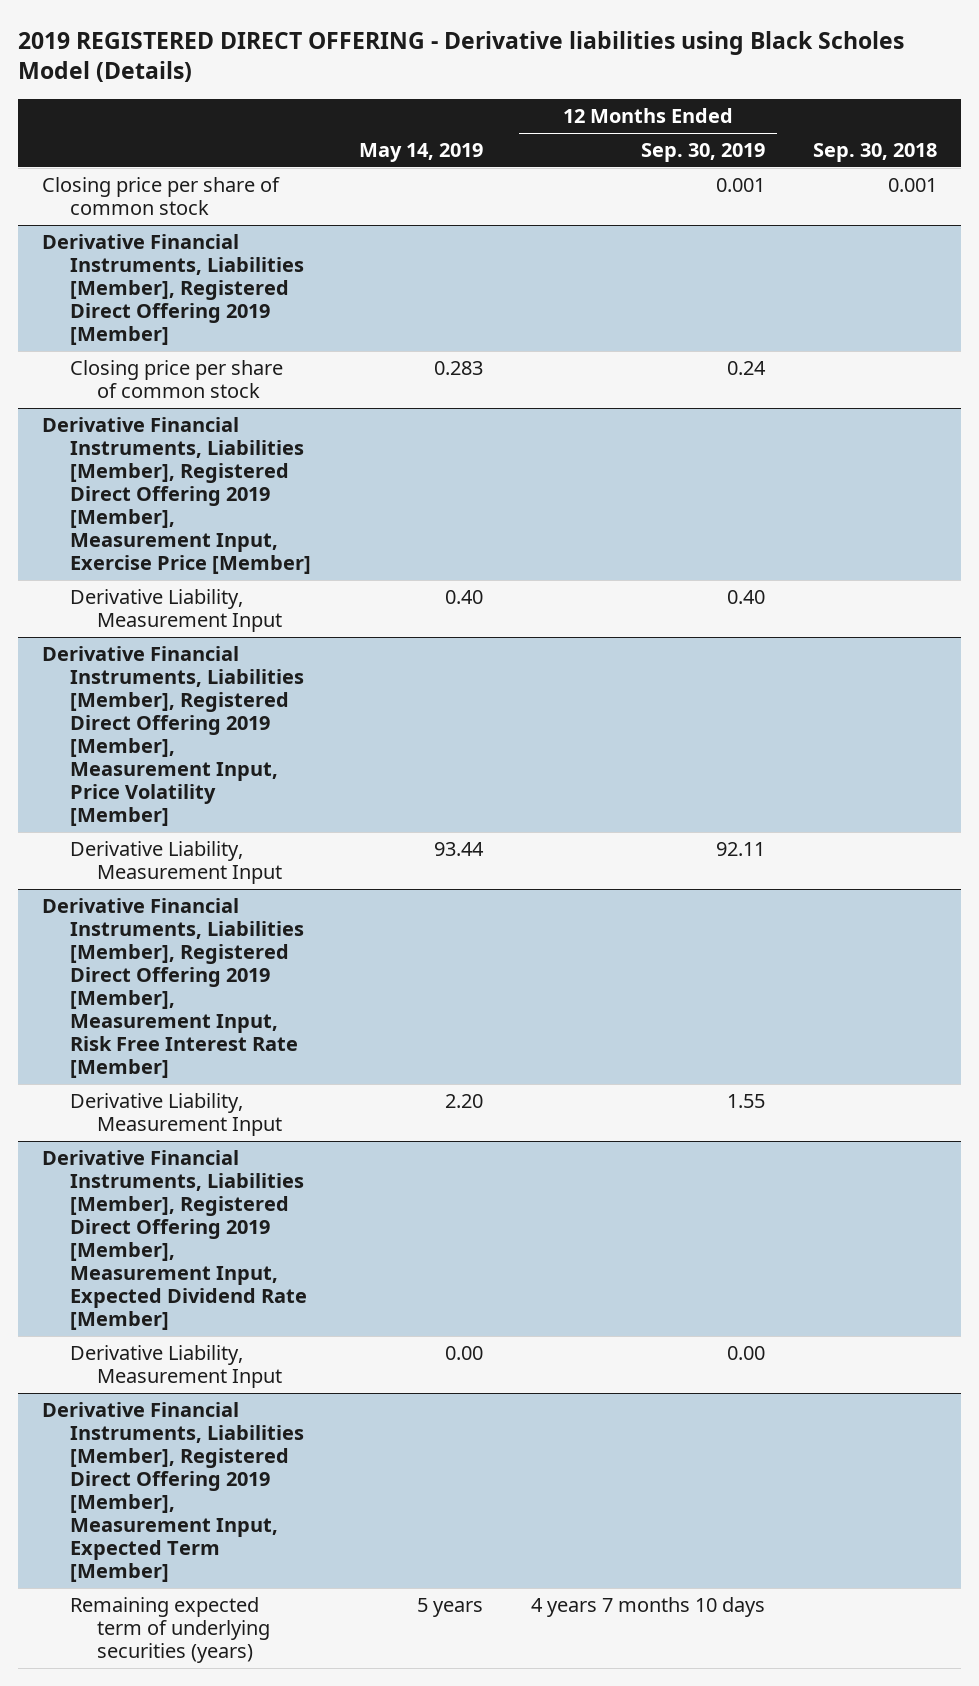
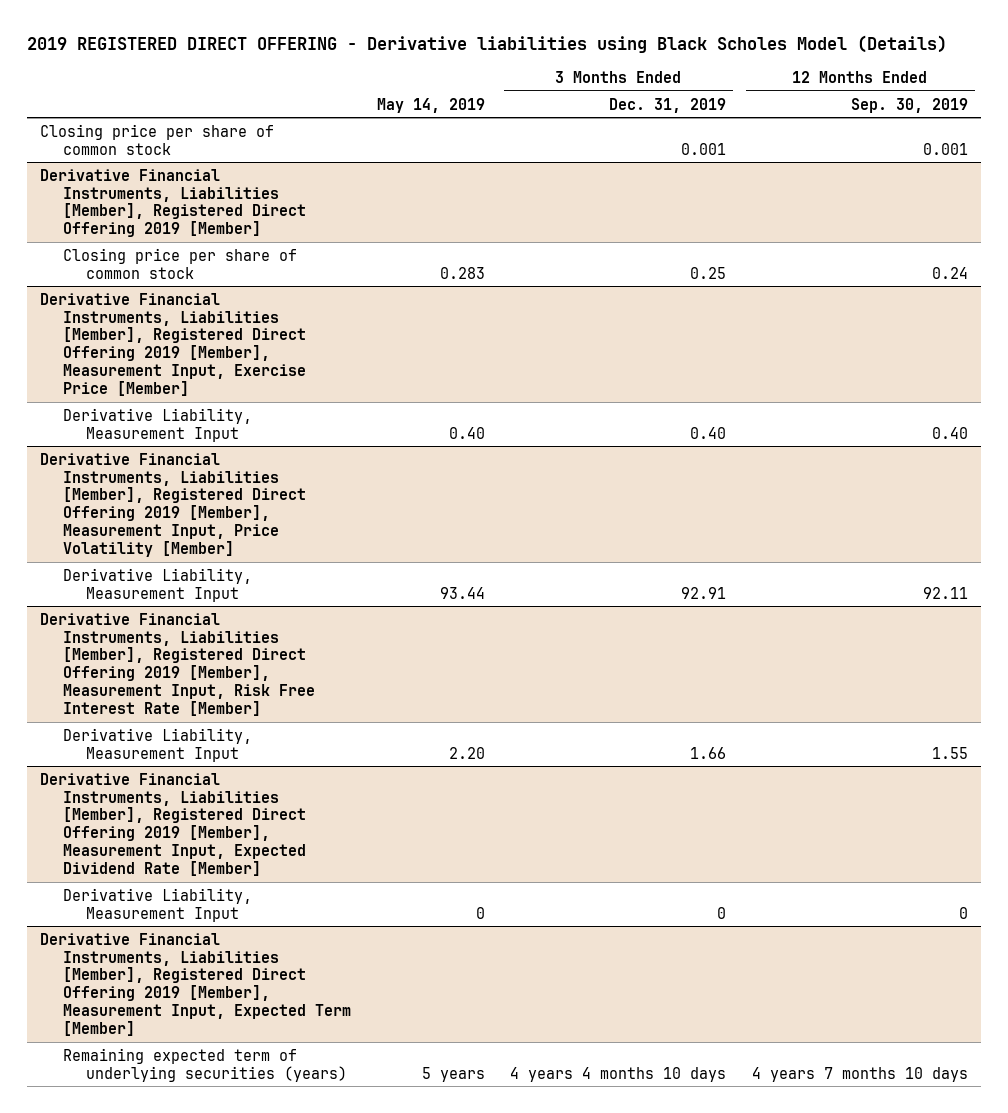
- | May 14, 2019 | 12 Months Ended Sep. 30, 2019 | Sep. 30, 2018
+ | May 14, 2019 | 3 Months Ended Dec. 31, 2019 | 12 Months Ended Sep. 30, 2019
@ Derivative Financial Instruments, Liabilities [Member], Registered Direct Offering 2019 [Member], Measurement Input, Expected Dividend Rate [Member]
- Derivative Liability, Measurement Input | 0.00 | 0.00 |
+ Derivative Liability, Measurement Input | 0 | 0 | 0

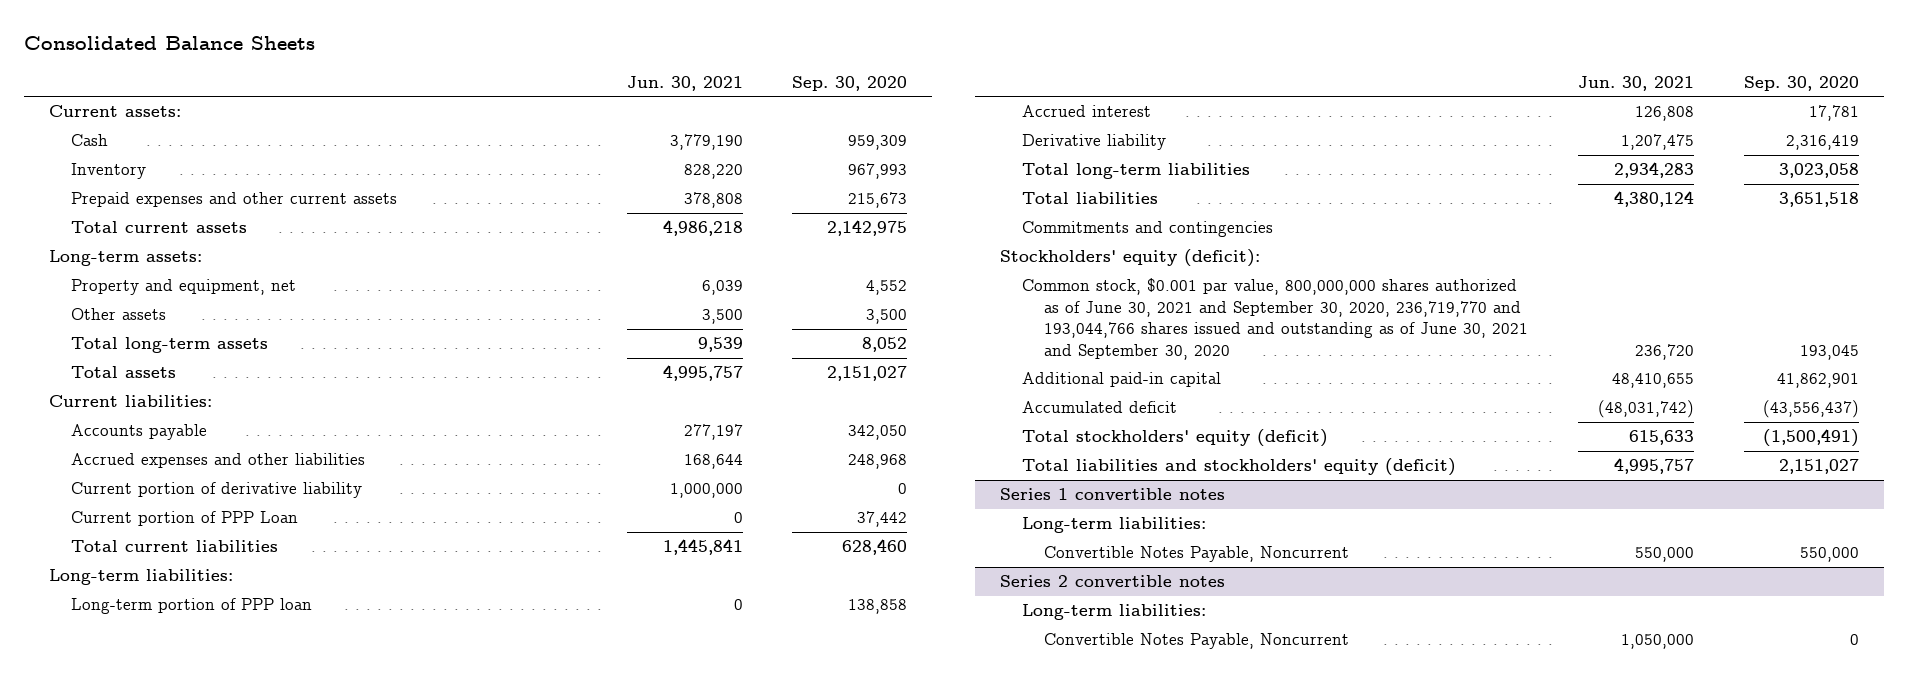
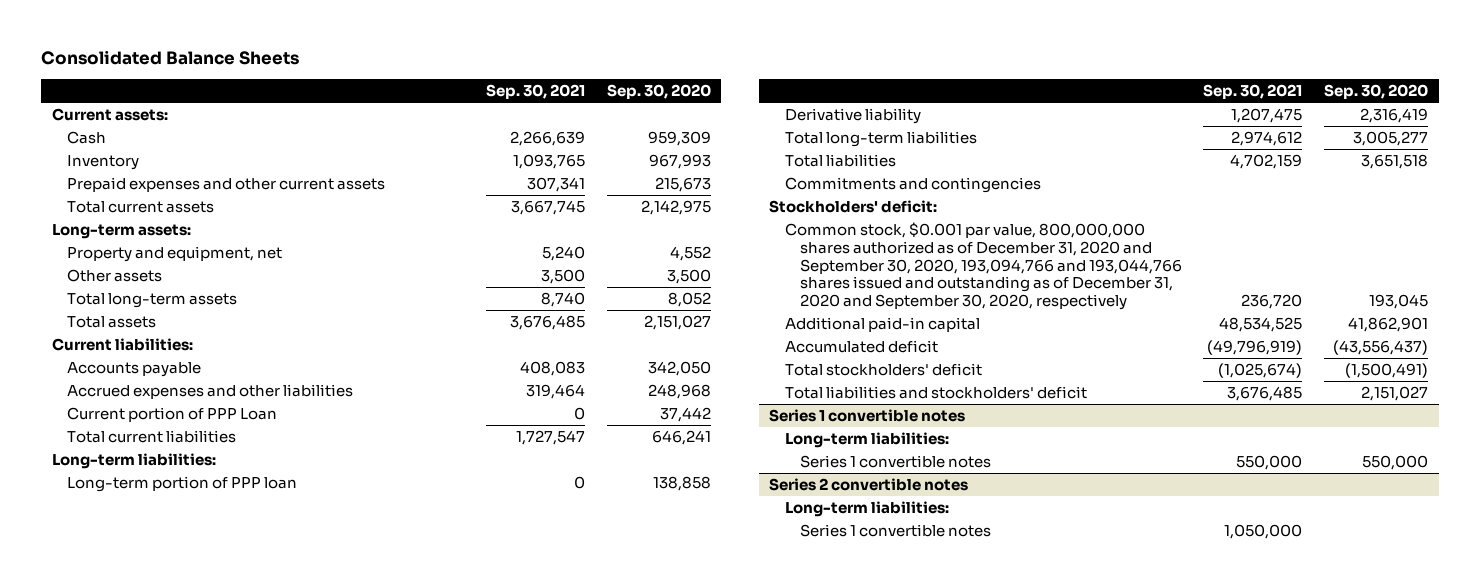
- | Jun. 30, 2021 | Sep. 30, 2020
+ | Sep. 30, 2021 | Sep. 30, 2020
- Current portion of derivative liability | 1,000,000 | 0
- Total current liabilities | 1,445,841 | 628,460
+ Total current liabilities | 1,727,547 | 646,241
- Accrued interest | 126,808 | 17,781
- Total long-term liabilities | 2,934,283 | 3,023,058
+ Total long-term liabilities | 2,974,612 | 3,005,277
- Stockholders' equity (deficit):
- Common stock, $0.001 par value, 800,000,000 shares authorized as of June 30, 2021 and September 30, 2020, 236,719,770 and 193,044,766 shares issued and outstanding as of June 30, 2021 and September 30, 2020 | 236,720 | 193,045
+ Stockholders' deficit:
+ Common stock, $0.001 par value, 800,000,000 shares authorized as of December 31, 2020 and September 30, 2020, 193,094,766 and 193,044,766 shares issued and outstanding as of December 31, 2020 and September 30, 2020, respectively | 236,720 | 193,045
- Total stockholders' equity (deficit) | 615,633 | (1,500,491)
- Total liabilities and stockholders' equity (deficit) | 4,995,757 | 2,151,027
+ Total stockholders' deficit | (1,025,674) | (1,500,491)
+ Total liabilities and stockholders' deficit | 3,676,485 | 2,151,027
@ Series 1 convertible notes
- Convertible Notes Payable, Noncurrent | 550,000 | 550,000
+ Series 1 convertible notes | 550,000 | 550,000
@ Series 2 convertible notes
- Convertible Notes Payable, Noncurrent | 1,050,000 | 0
+ Series 1 convertible notes | 1,050,000 |

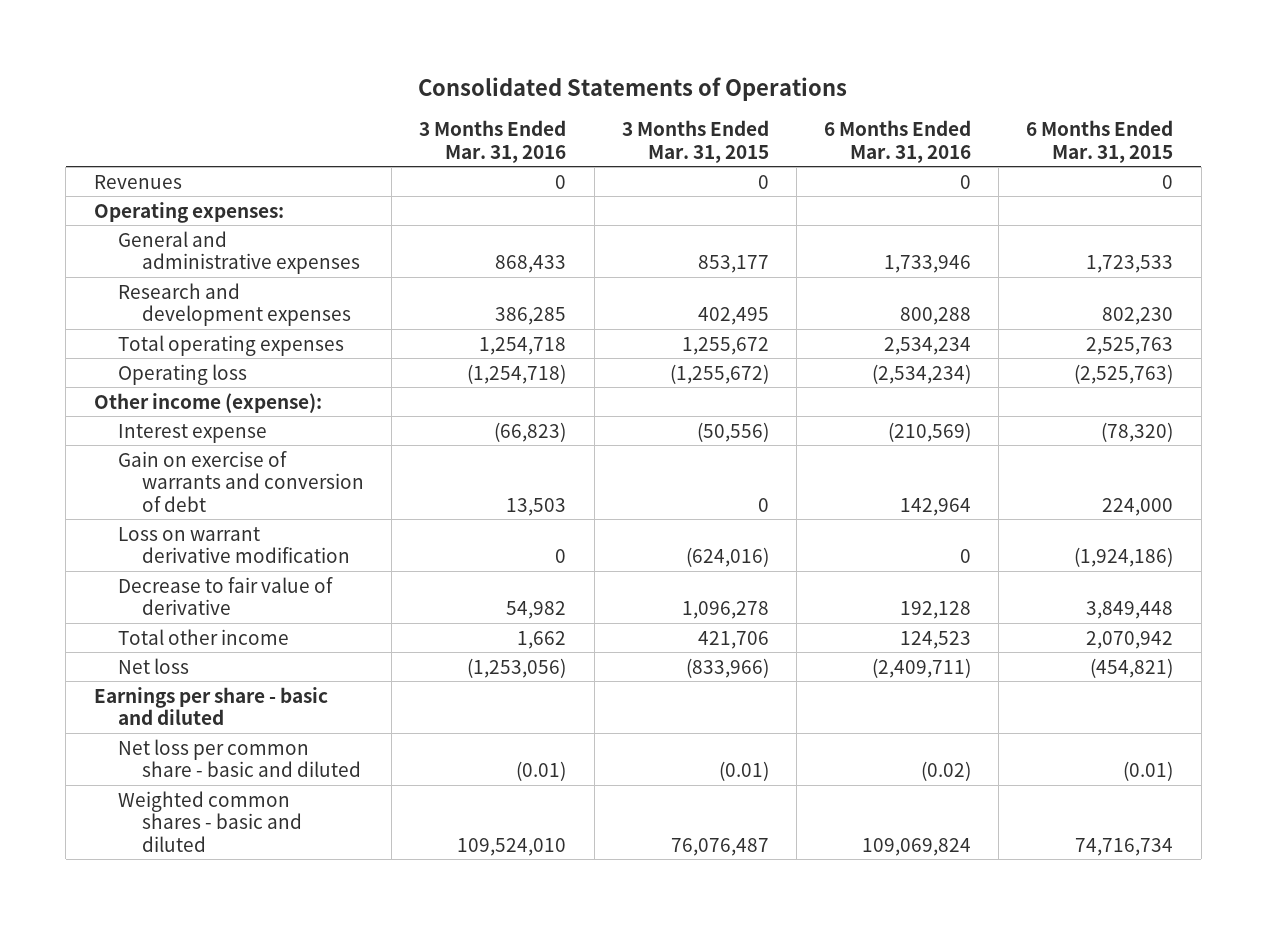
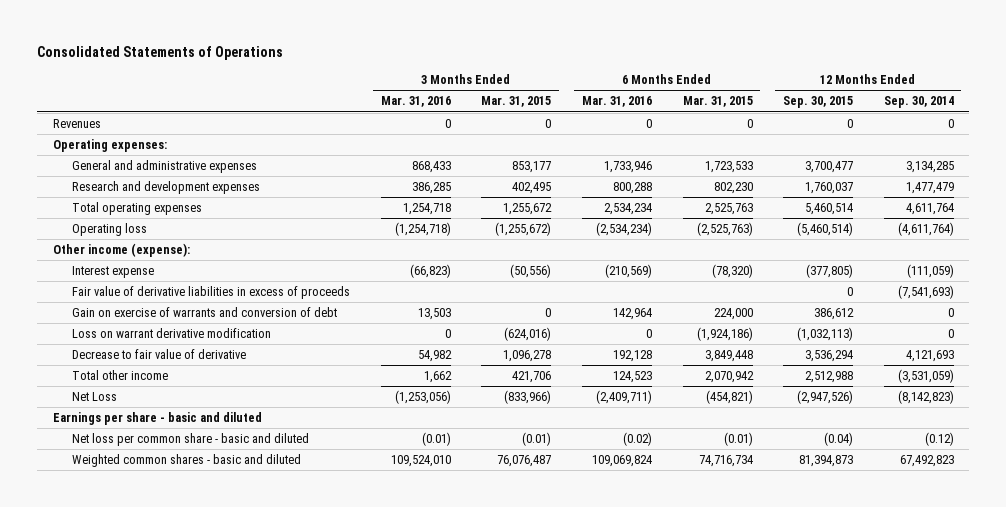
- | 3 Months Ended Mar. 31, 2016 | 3 Months Ended Mar. 31, 2015 | 6 Months Ended Mar. 31, 2016 | 6 Months Ended Mar. 31, 2015
+ | 3 Months Ended Mar. 31, 2016 | 3 Months Ended Mar. 31, 2015 | 6 Months Ended Mar. 31, 2016 | 6 Months Ended Mar. 31, 2015 | 12 Months Ended Sep. 30, 2015 | 12 Months Ended Sep. 30, 2014
+ Fair value of derivative liabilities in excess of proceeds | | | | | 0 | (7,541,693)
- Net loss | (1,253,056) | (833,966) | (2,409,711) | (454,821)
+ Net Loss | (1,253,056) | (833,966) | (2,409,711) | (454,821) | (2,947,526) | (8,142,823)

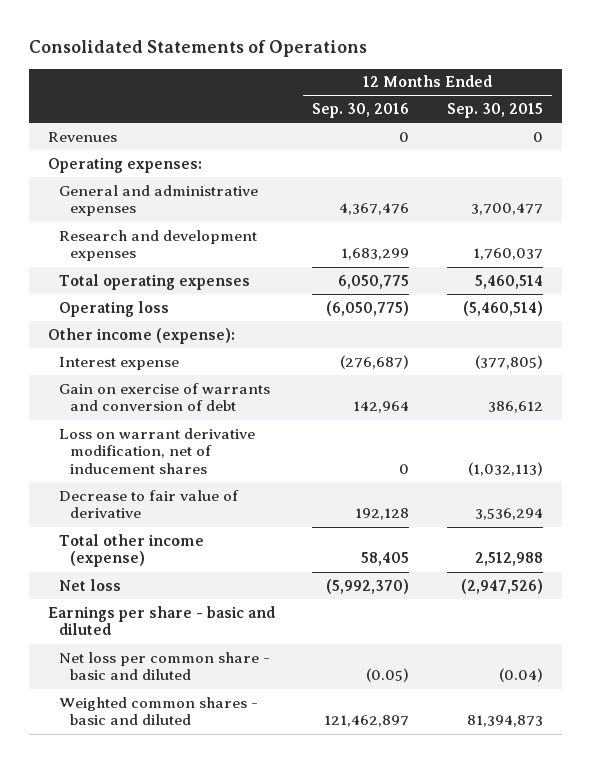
- | 3 Months Ended Mar. 31, 2016 | 3 Months Ended Mar. 31, 2015 | 6 Months Ended Mar. 31, 2016 | 6 Months Ended Mar. 31, 2015 | 12 Months Ended Sep. 30, 2015 | 12 Months Ended Sep. 30, 2014
+ | 12 Months Ended Sep. 30, 2016 | 12 Months Ended Sep. 30, 2015
- Fair value of derivative liabilities in excess of proceeds | | | | | 0 | (7,541,693)
- Loss on warrant derivative modification | 0 | (624,016) | 0 | (1,924,186) | (1,032,113) | 0
+ Loss on warrant derivative modification, net of inducement shares | 0 | (1,032,113)
- Total other income | 1,662 | 421,706 | 124,523 | 2,070,942 | 2,512,988 | (3,531,059)
- Net Loss | (1,253,056) | (833,966) | (2,409,711) | (454,821) | (2,947,526) | (8,142,823)
+ Total other income (expense) | 58,405 | 2,512,988
+ Net loss | (5,992,370) | (2,947,526)

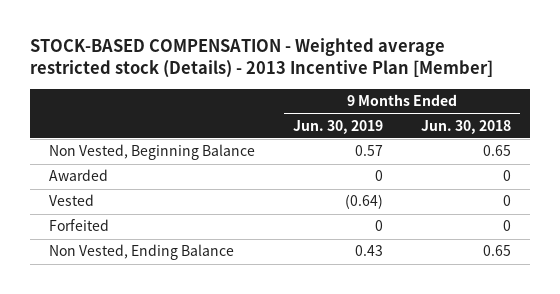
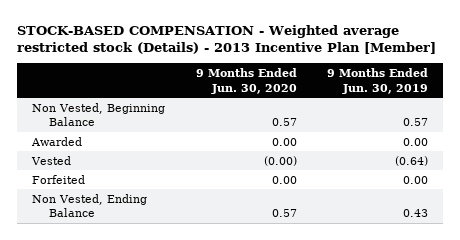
- | 9 Months Ended Jun. 30, 2019 | 9 Months Ended Jun. 30, 2018
+ | 9 Months Ended Jun. 30, 2020 | 9 Months Ended Jun. 30, 2019
- Awarded | 0 | 0
+ Awarded | 0.00 | 0.00
- Forfeited | 0 | 0
+ Forfeited | 0.00 | 0.00

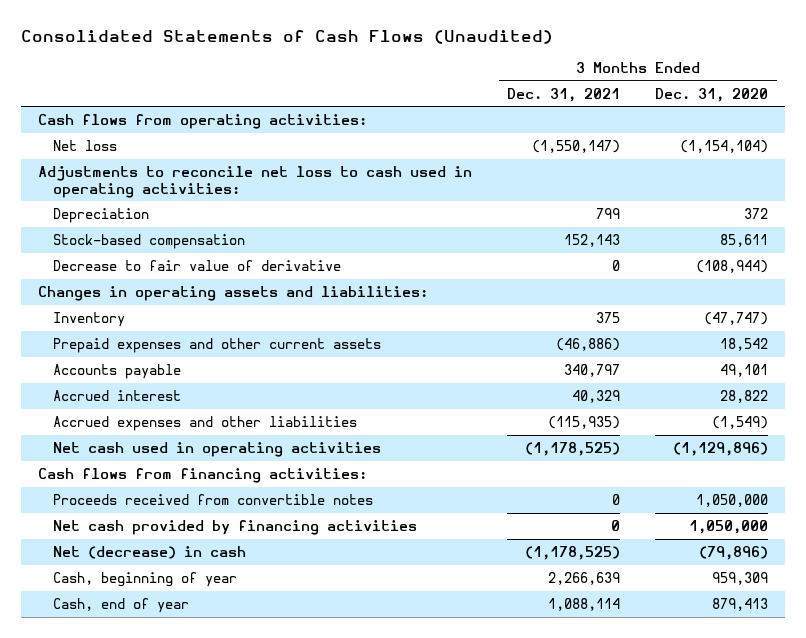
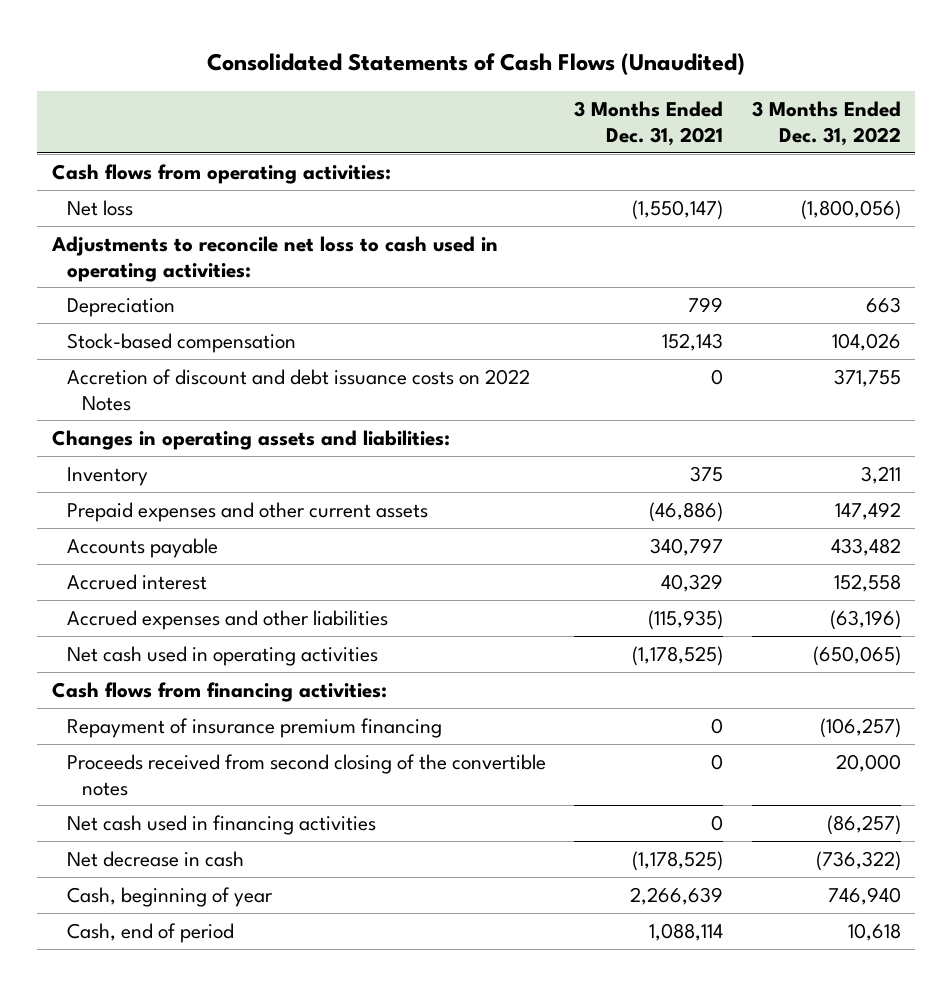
- | 3 Months Ended Dec. 31, 2021 | 3 Months Ended Dec. 31, 2020
+ | 3 Months Ended Dec. 31, 2021 | 3 Months Ended Dec. 31, 2022
- Decrease to fair value of derivative | 0 | (108,944)
+ Accretion of discount and debt issuance costs on 2022 Notes | 0 | 371,755
- Proceeds received from convertible notes | 0 | 1,050,000
- Net cash provided by financing activities | 0 | 1,050,000
- Net (decrease) in cash | (1,178,525) | (79,896)
+ Repayment of insurance premium financing | 0 | (106,257)
+ Proceeds received from second closing of the convertible notes | 0 | 20,000
+ Net cash used in financing activities | 0 | (86,257)
+ Net decrease in cash | (1,178,525) | (736,322)
- Cash, end of year | 1,088,114 | 879,413
+ Cash, end of period | 1,088,114 | 10,618

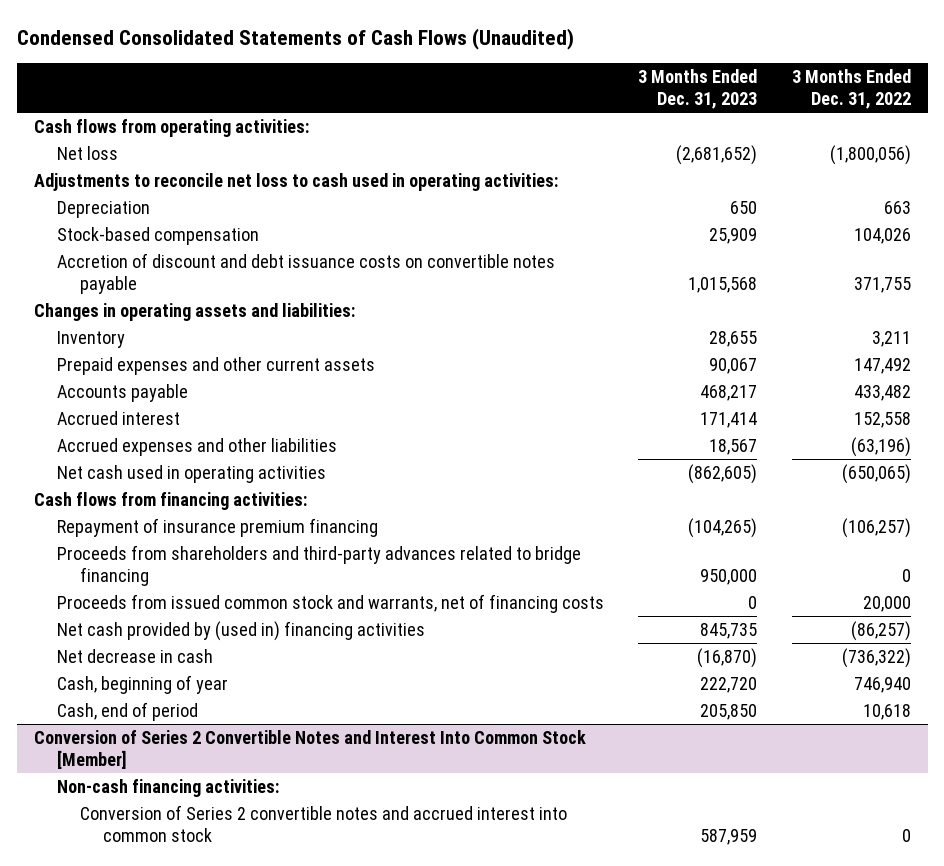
- Consolidated Statements of Cash Flows (Unaudited)
+ Condensed Consolidated Statements of Cash Flows (Unaudited)
- | 3 Months Ended Dec. 31, 2021 | 3 Months Ended Dec. 31, 2022
+ | 3 Months Ended Dec. 31, 2023 | 3 Months Ended Dec. 31, 2022
- Accretion of discount and debt issuance costs on 2022 Notes | 0 | 371,755
+ Accretion of discount and debt issuance costs on convertible notes payable | 1,015,568 | 371,755
- Proceeds received from second closing of the convertible notes | 0 | 20,000
- Net cash used in financing activities | 0 | (86,257)
+ Proceeds from shareholders and third-party advances related to bridge financing | 950,000 | 0
+ Proceeds from issued common stock and warrants, net of financing costs | 0 | 20,000
+ Net cash provided by (used in) financing activities | 845,735 | (86,257)
+ Conversion of Series 2 Convertible Notes and Interest Into Common Stock [Member]
+ Non-cash financing activities:
+ Conversion of Series 2 convertible notes and accrued interest into common stock | 587,959 | 0

